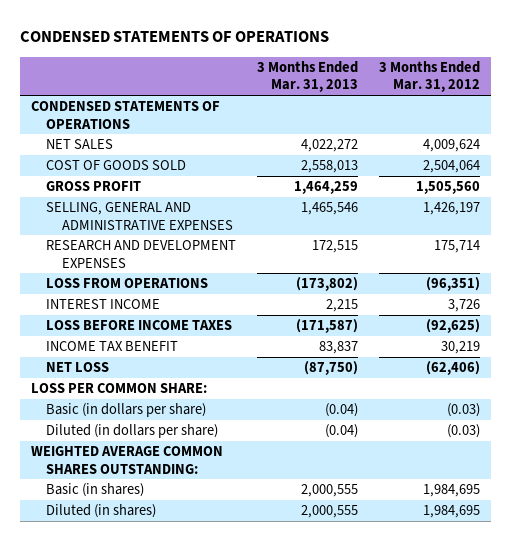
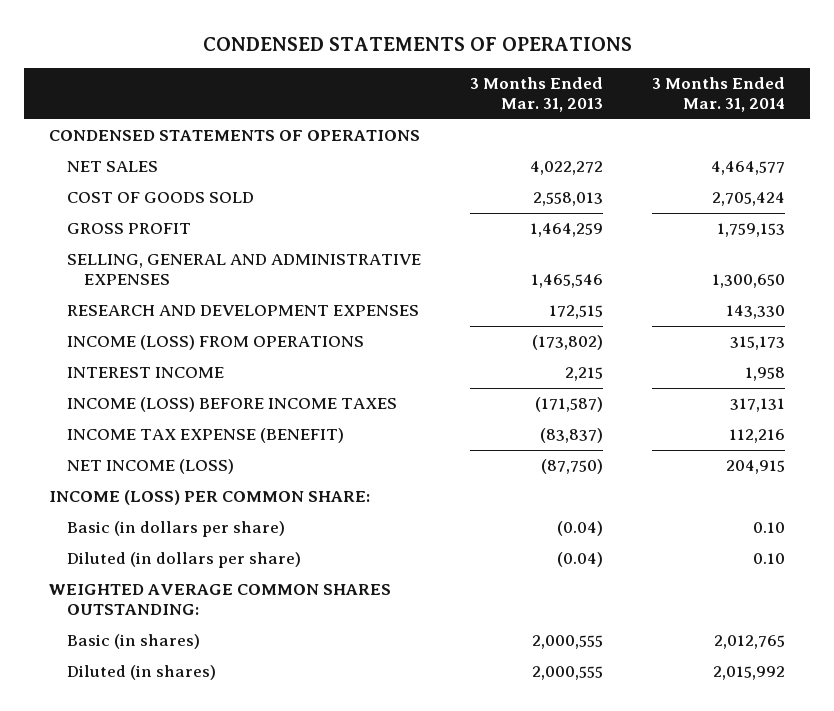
- | 3 Months Ended Mar. 31, 2013 | 3 Months Ended Mar. 31, 2012
+ | 3 Months Ended Mar. 31, 2013 | 3 Months Ended Mar. 31, 2014
- LOSS FROM OPERATIONS | (173,802) | (96,351)
+ INCOME (LOSS) FROM OPERATIONS | (173,802) | 315,173
- LOSS BEFORE INCOME TAXES | (171,587) | (92,625)
- INCOME TAX BENEFIT | 83,837 | 30,219
- NET LOSS | (87,750) | (62,406)
- LOSS PER COMMON SHARE:
+ INCOME (LOSS) BEFORE INCOME TAXES | (171,587) | 317,131
+ INCOME TAX EXPENSE (BENEFIT) | (83,837) | 112,216
+ NET INCOME (LOSS) | (87,750) | 204,915
+ INCOME (LOSS) PER COMMON SHARE:

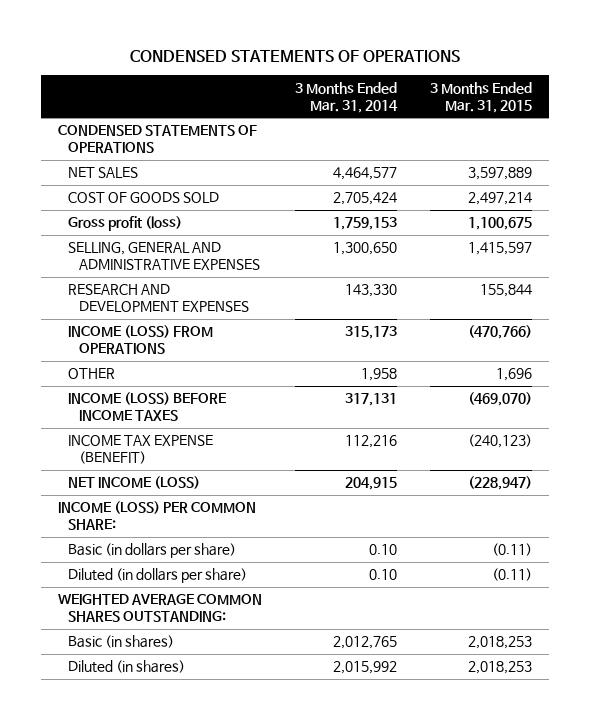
- | 3 Months Ended Mar. 31, 2013 | 3 Months Ended Mar. 31, 2014
+ | 3 Months Ended Mar. 31, 2014 | 3 Months Ended Mar. 31, 2015
- GROSS PROFIT | 1,464,259 | 1,759,153
+ Gross profit (loss) | 1,759,153 | 1,100,675
- INTEREST INCOME | 2,215 | 1,958
+ OTHER | 1,958 | 1,696

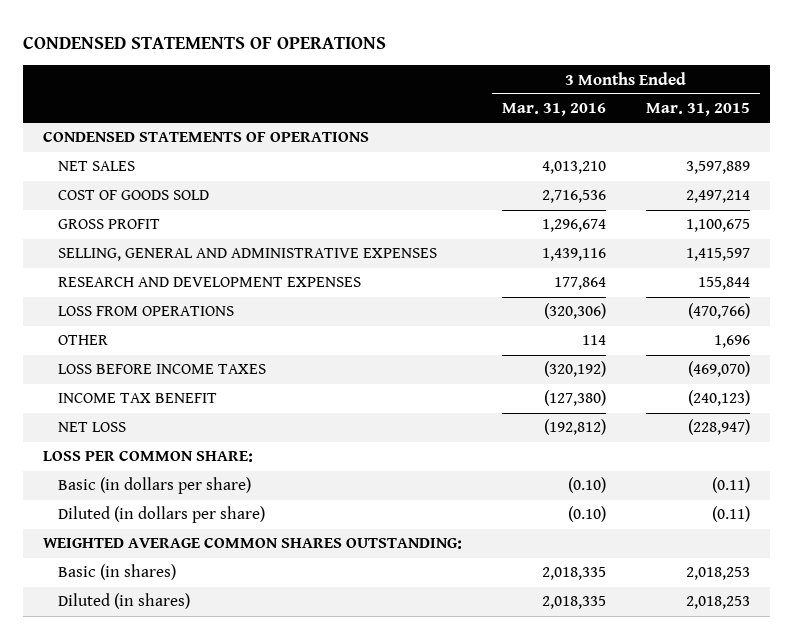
- | 3 Months Ended Mar. 31, 2014 | 3 Months Ended Mar. 31, 2015
+ | 3 Months Ended Mar. 31, 2016 | 3 Months Ended Mar. 31, 2015
- Gross profit (loss) | 1,759,153 | 1,100,675
+ GROSS PROFIT | 1,296,674 | 1,100,675
- INCOME (LOSS) FROM OPERATIONS | 315,173 | (470,766)
+ LOSS FROM OPERATIONS | (320,306) | (470,766)
- INCOME (LOSS) BEFORE INCOME TAXES | 317,131 | (469,070)
- INCOME TAX EXPENSE (BENEFIT) | 112,216 | (240,123)
- NET INCOME (LOSS) | 204,915 | (228,947)
- INCOME (LOSS) PER COMMON SHARE:
+ LOSS BEFORE INCOME TAXES | (320,192) | (469,070)
+ INCOME TAX BENEFIT | (127,380) | (240,123)
+ NET LOSS | (192,812) | (228,947)
+ LOSS PER COMMON SHARE:

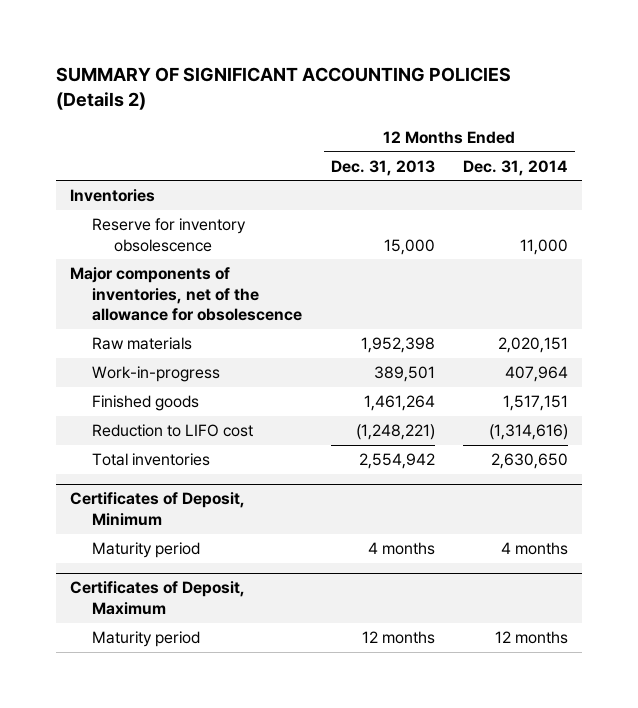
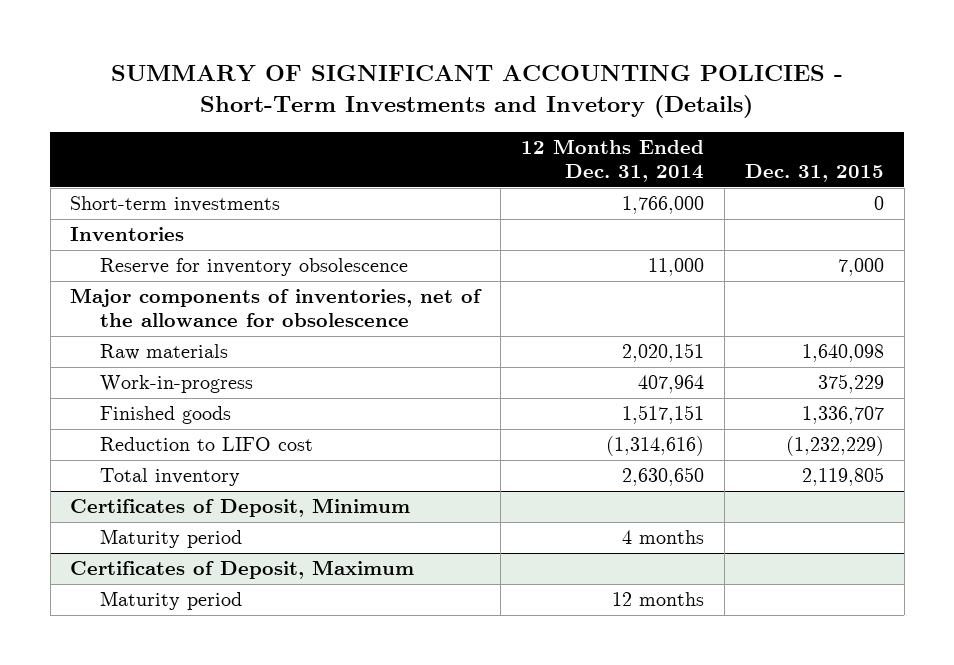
- SUMMARY OF SIGNIFICANT ACCOUNTING POLICIES (Details 2)
+ SUMMARY OF SIGNIFICANT ACCOUNTING POLICIES - Short-Term Investments and Invetory (Details)
- | 12 Months Ended Dec. 31, 2013 | 12 Months Ended Dec. 31, 2014
+ | 12 Months Ended Dec. 31, 2014 | Dec. 31, 2015
+ Short-term investments | 1,766,000 | 0
- Total inventories | 2,554,942 | 2,630,650
+ Total inventory | 2,630,650 | 2,119,805

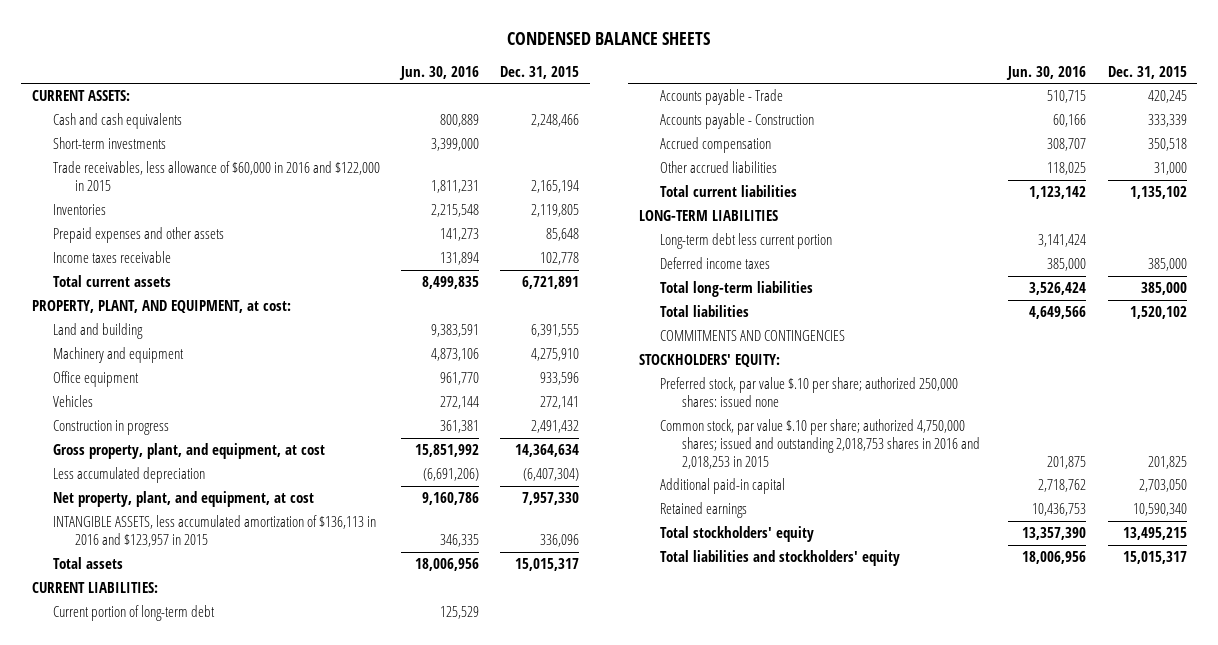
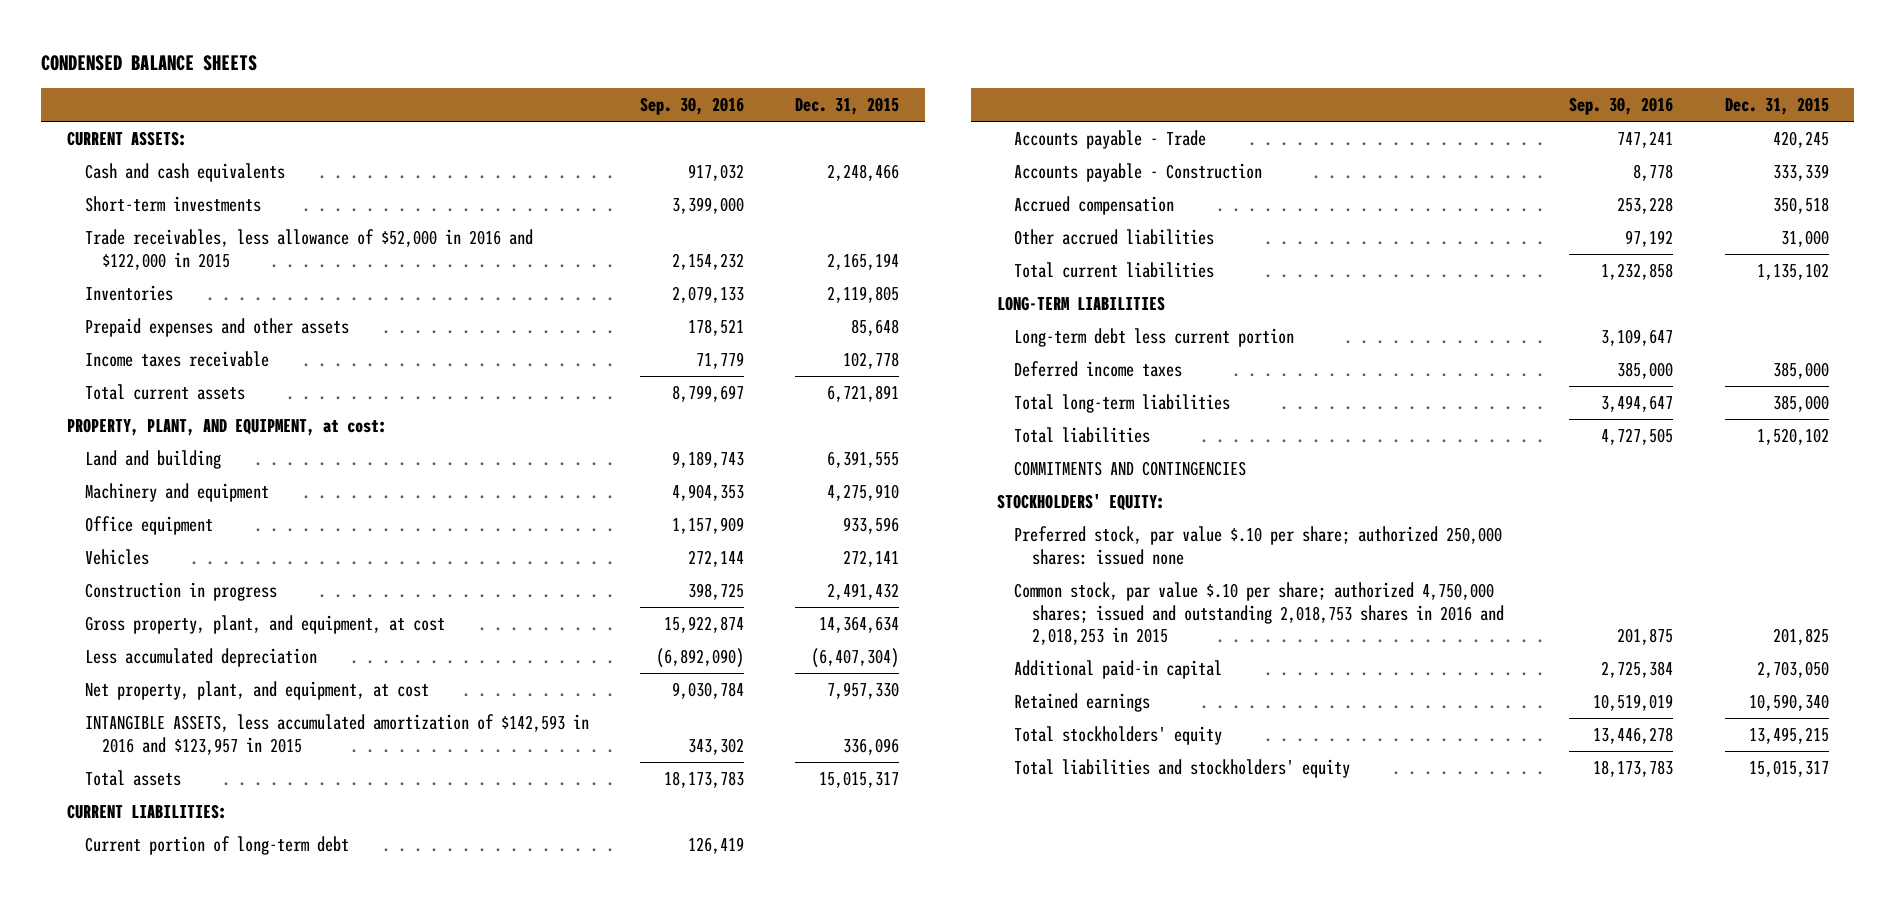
- | Jun. 30, 2016 | Dec. 31, 2015
+ | Sep. 30, 2016 | Dec. 31, 2015
- Trade receivables, less allowance of $60,000 in 2016 and $122,000 in 2015 | 1,811,231 | 2,165,194
+ Trade receivables, less allowance of $52,000 in 2016 and $122,000 in 2015 | 2,154,232 | 2,165,194
- INTANGIBLE ASSETS, less accumulated amortization of $136,113 in 2016 and $123,957 in 2015 | 346,335 | 336,096
+ INTANGIBLE ASSETS, less accumulated amortization of $142,593 in 2016 and $123,957 in 2015 | 343,302 | 336,096

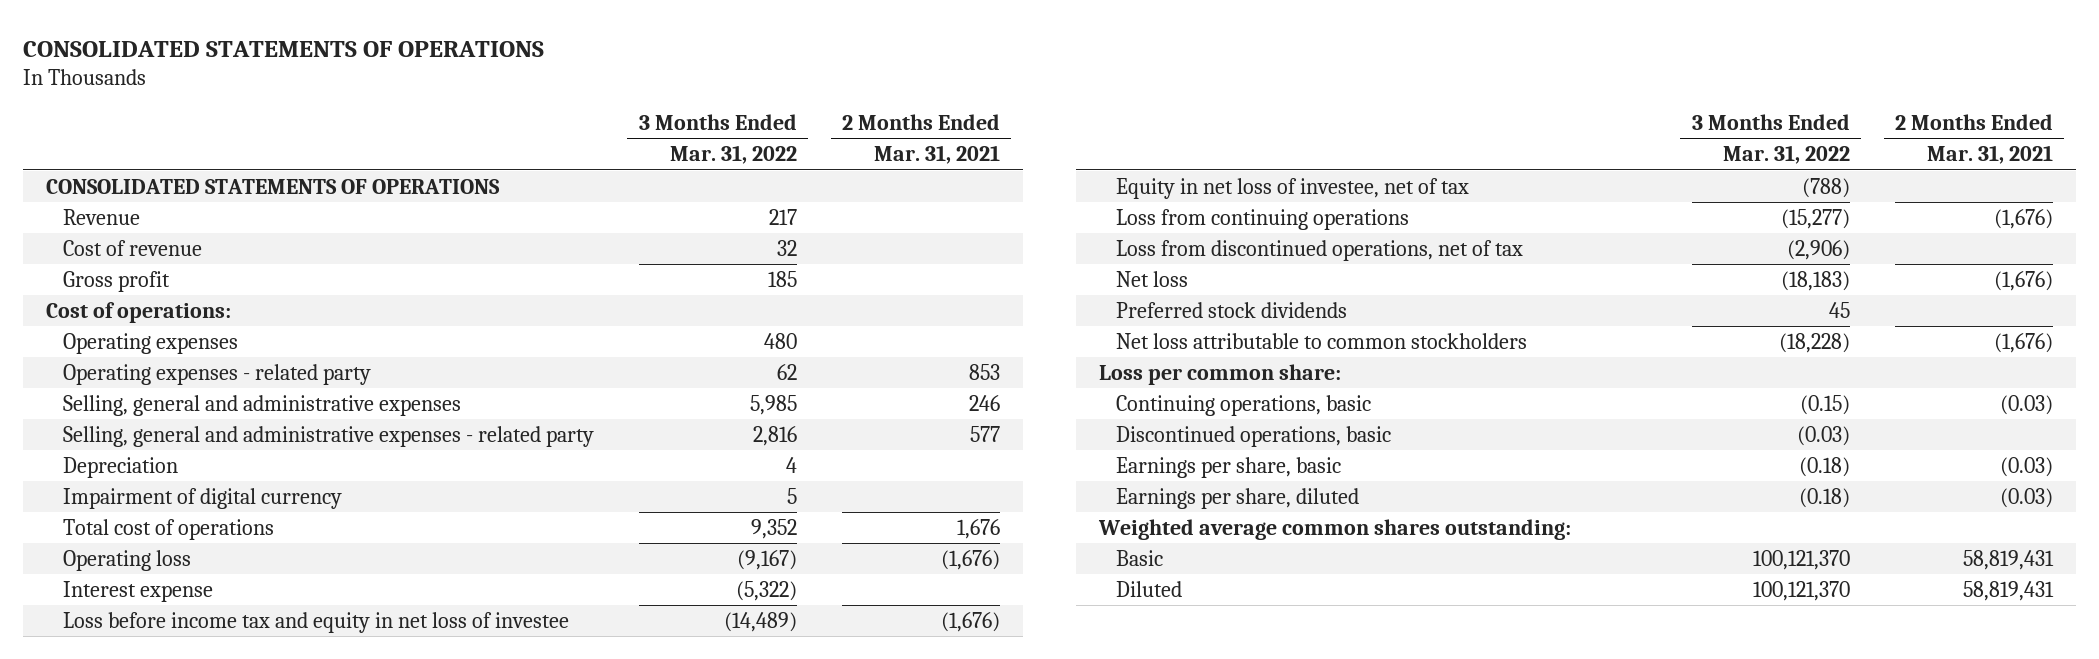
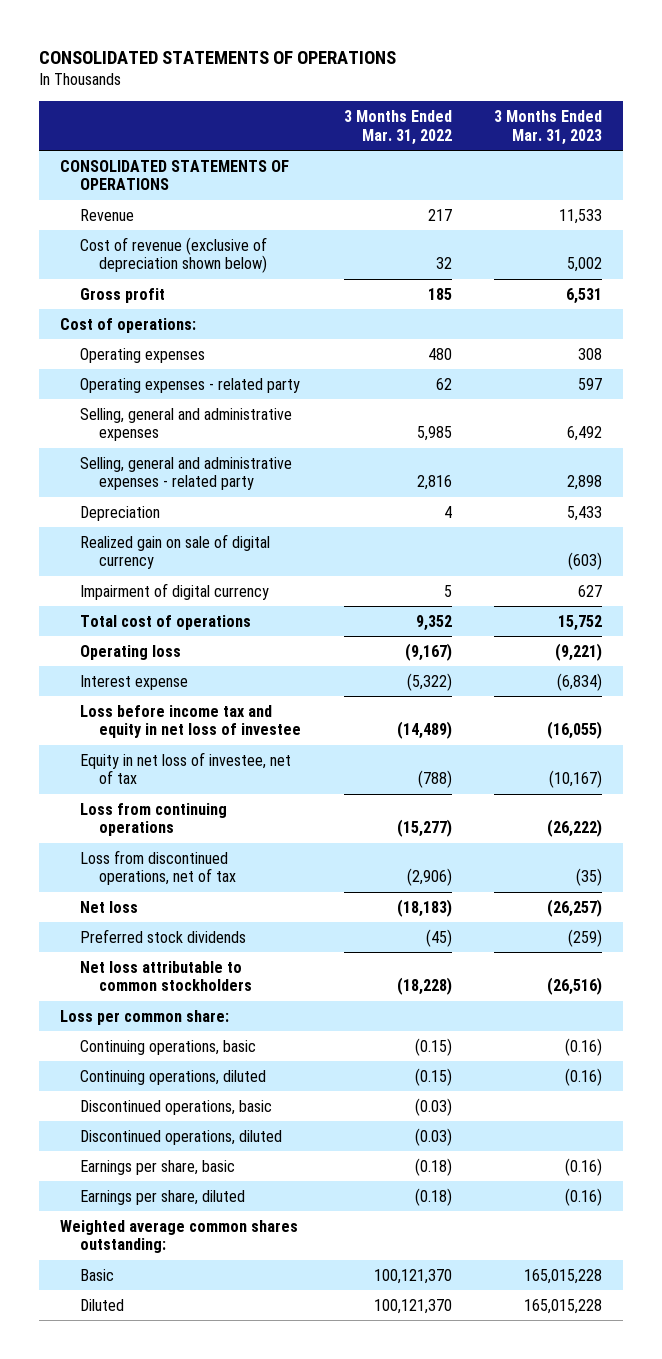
- | 3 Months Ended Mar. 31, 2022 | 2 Months Ended Mar. 31, 2021
+ | 3 Months Ended Mar. 31, 2022 | 3 Months Ended Mar. 31, 2023
- Cost of revenue | 32 |
+ Cost of revenue (exclusive of depreciation shown below) | 32 | 5,002
+ Realized gain on sale of digital currency | | (603)
- Preferred stock dividends | 45 |
+ Preferred stock dividends | (45) | (259)
+ Continuing operations, diluted | (0.15) | (0.16)
+ Discontinued operations, diluted | (0.03) |

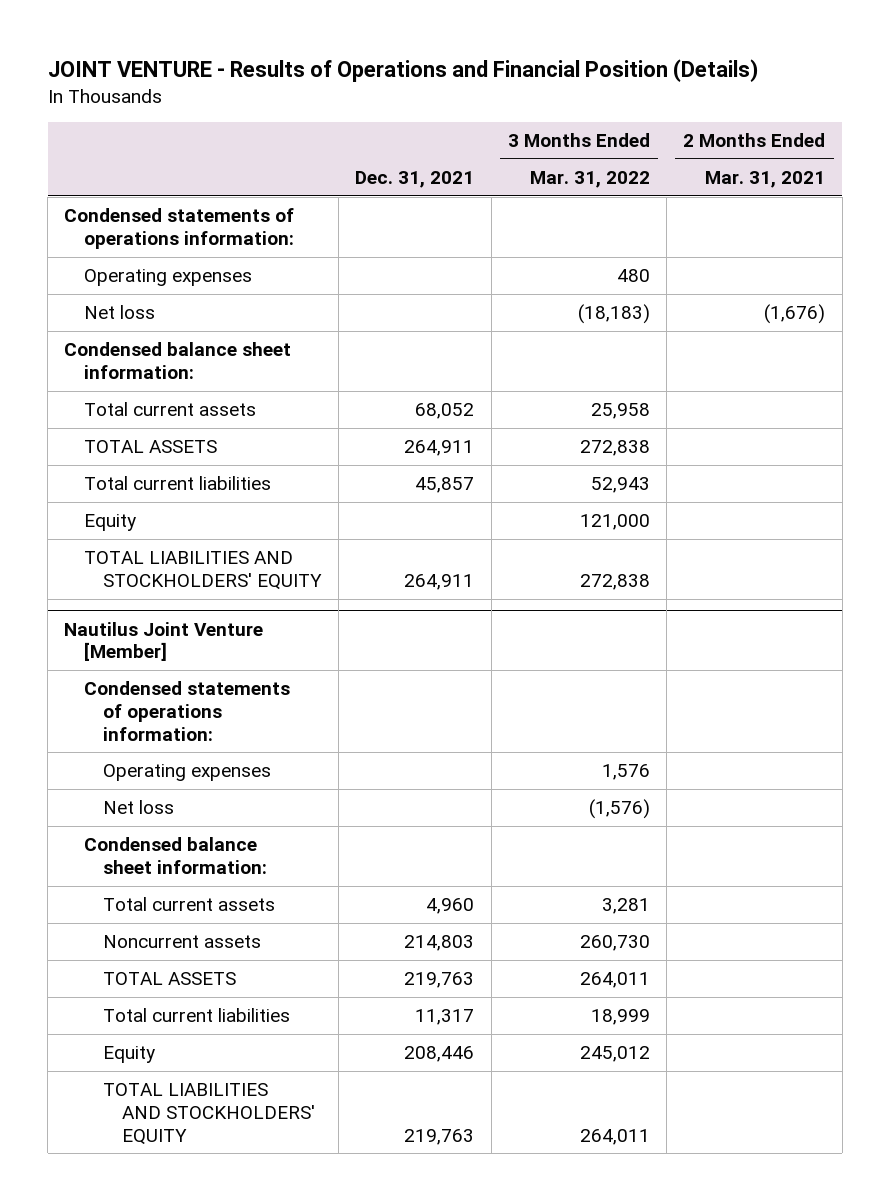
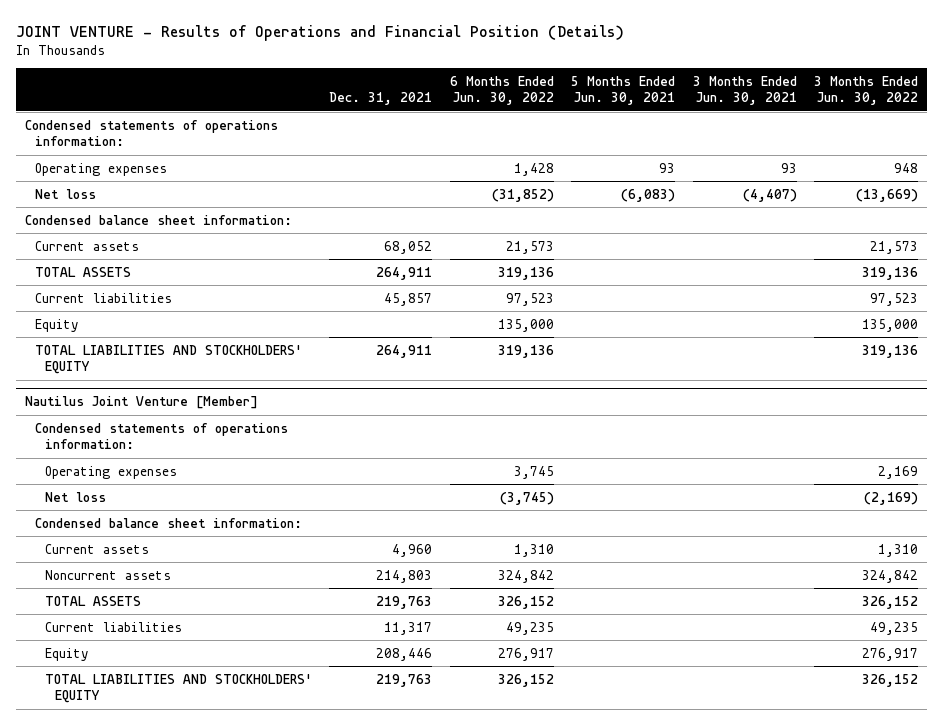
- | Dec. 31, 2021 | 3 Months Ended Mar. 31, 2022 | 2 Months Ended Mar. 31, 2021
+ | Dec. 31, 2021 | 6 Months Ended Jun. 30, 2022 | 5 Months Ended Jun. 30, 2021 | 3 Months Ended Jun. 30, 2021 | 3 Months Ended Jun. 30, 2022
- Total current assets | 68,052 | 25,958 |
+ Current assets | 68,052 | 21,573 | | | 21,573
- Total current liabilities | 45,857 | 52,943 |
+ Current liabilities | 45,857 | 97,523 | | | 97,523
@ Nautilus Joint Venture [Member]
- Total current assets | 4,960 | 3,281 |
+ Current assets | 4,960 | 1,310 | | | 1,310
- Total current liabilities | 11,317 | 18,999 |
+ Current liabilities | 11,317 | 49,235 | | | 49,235

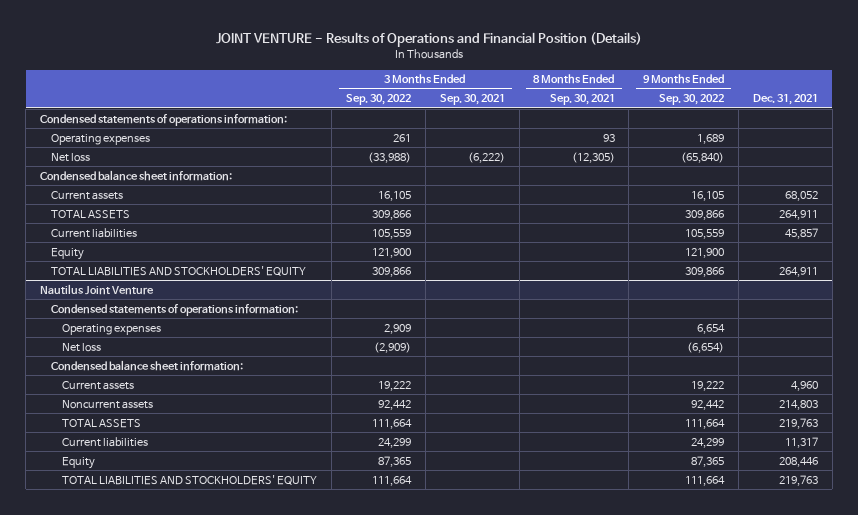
- | Dec. 31, 2021 | 6 Months Ended Jun. 30, 2022 | 5 Months Ended Jun. 30, 2021 | 3 Months Ended Jun. 30, 2021 | 3 Months Ended Jun. 30, 2022
+ | 3 Months Ended Sep. 30, 2022 | 3 Months Ended Sep. 30, 2021 | 8 Months Ended Sep. 30, 2021 | 9 Months Ended Sep. 30, 2022 | Dec. 31, 2021
- Nautilus Joint Venture [Member]
+ Nautilus Joint Venture

